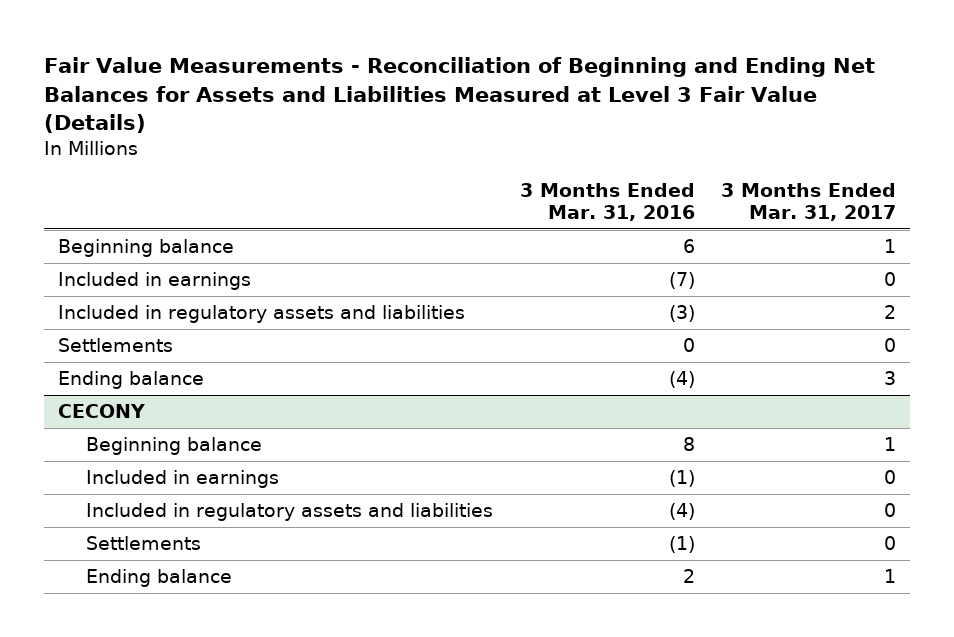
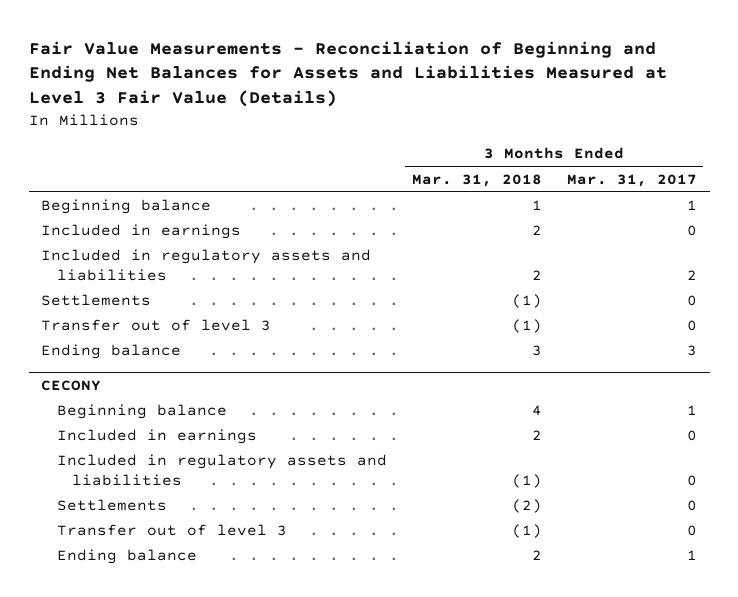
- | 3 Months Ended Mar. 31, 2016 | 3 Months Ended Mar. 31, 2017
+ | 3 Months Ended Mar. 31, 2018 | 3 Months Ended Mar. 31, 2017
+ Transfer out of level 3 | (1) | 0
@ CECONY
+ Transfer out of level 3 | (1) | 0

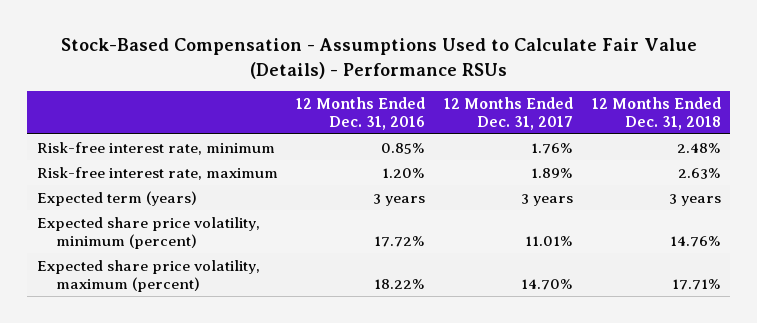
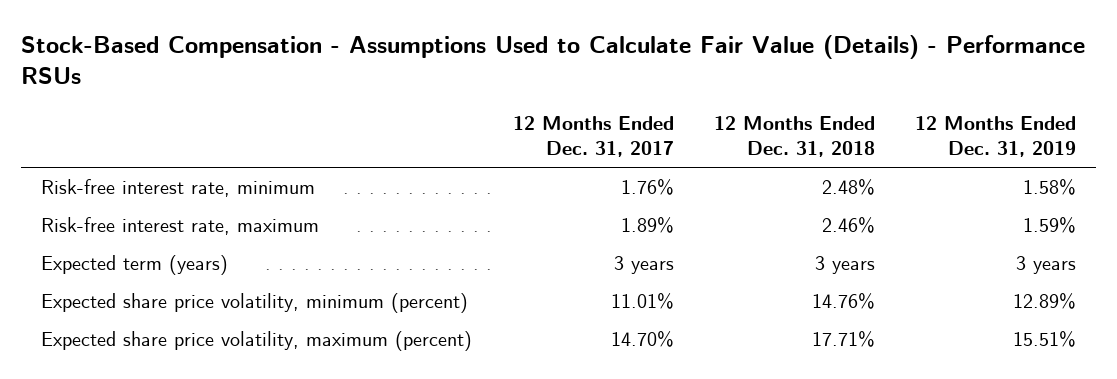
- | 12 Months Ended Dec. 31, 2016 | 12 Months Ended Dec. 31, 2017 | 12 Months Ended Dec. 31, 2018
+ | 12 Months Ended Dec. 31, 2017 | 12 Months Ended Dec. 31, 2018 | 12 Months Ended Dec. 31, 2019
- Risk-free interest rate, maximum | 1.20% | 1.89% | 2.63%
+ Risk-free interest rate, maximum | 1.89% | 2.46% | 1.59%

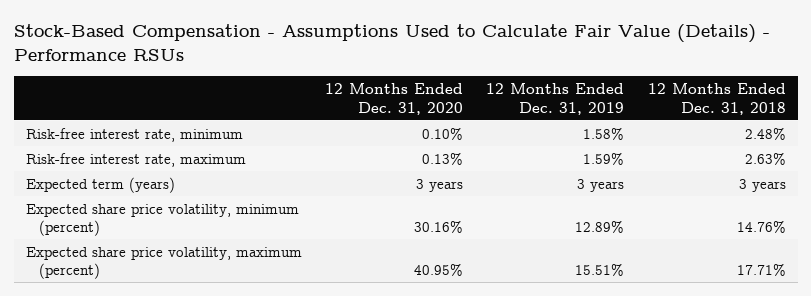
- | 12 Months Ended Dec. 31, 2017 | 12 Months Ended Dec. 31, 2018 | 12 Months Ended Dec. 31, 2019
+ | 12 Months Ended Dec. 31, 2020 | 12 Months Ended Dec. 31, 2019 | 12 Months Ended Dec. 31, 2018
- Risk-free interest rate, maximum | 1.89% | 2.46% | 1.59%
+ Risk-free interest rate, maximum | 0.13% | 1.59% | 2.63%

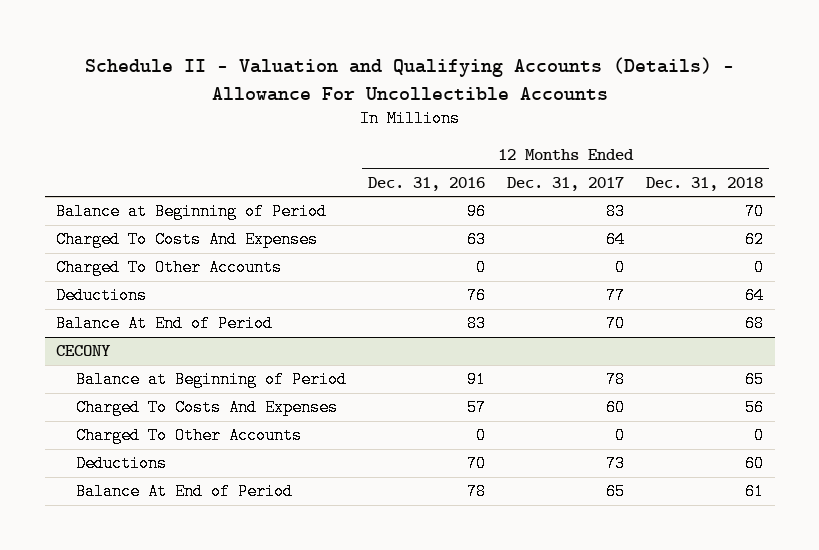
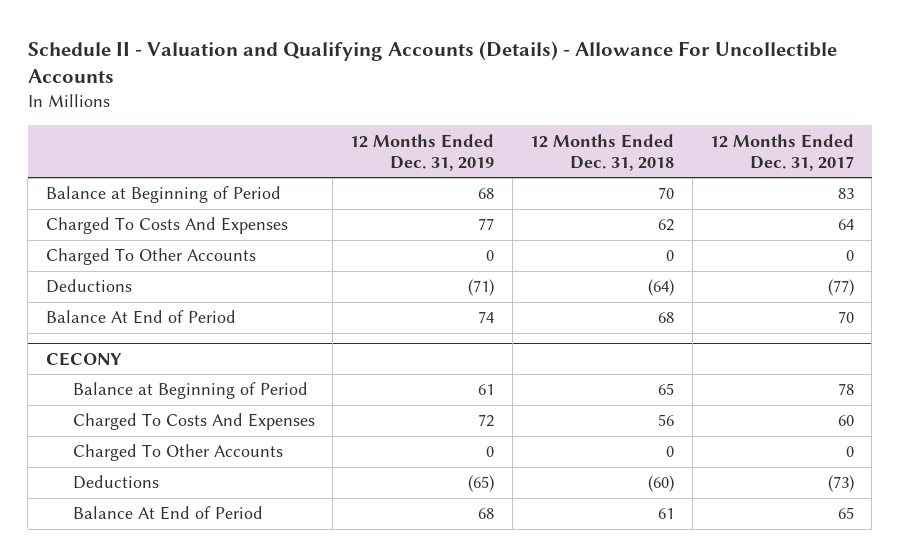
- | 12 Months Ended Dec. 31, 2016 | 12 Months Ended Dec. 31, 2017 | 12 Months Ended Dec. 31, 2018
+ | 12 Months Ended Dec. 31, 2019 | 12 Months Ended Dec. 31, 2018 | 12 Months Ended Dec. 31, 2017
- Deductions | 76 | 77 | 64
+ Deductions | (71) | (64) | (77)
@ CECONY
- Deductions | 70 | 73 | 60
+ Deductions | (65) | (60) | (73)

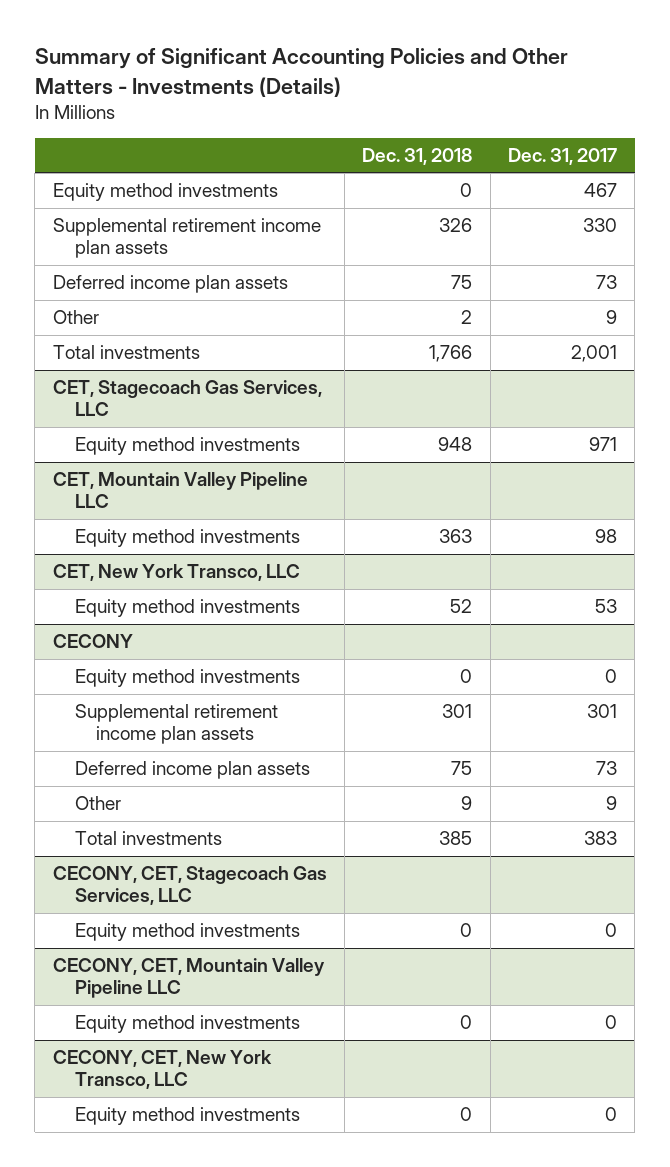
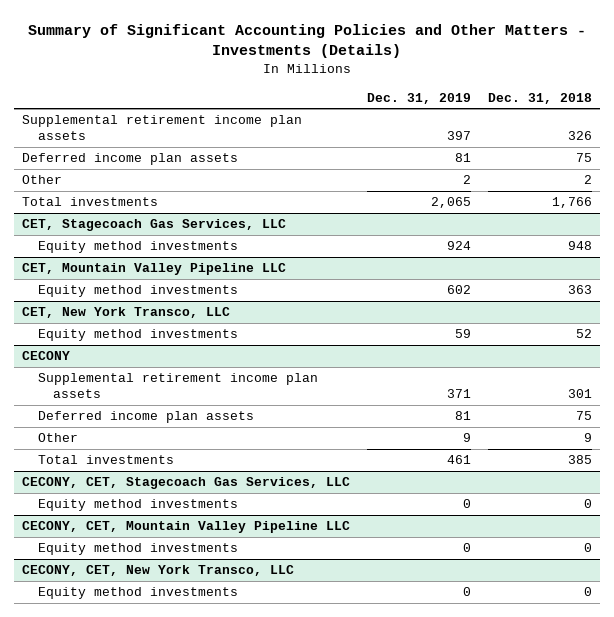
- | Dec. 31, 2018 | Dec. 31, 2017
+ | Dec. 31, 2019 | Dec. 31, 2018
- Equity method investments | 0 | 467
@ CECONY
- Equity method investments | 0 | 0

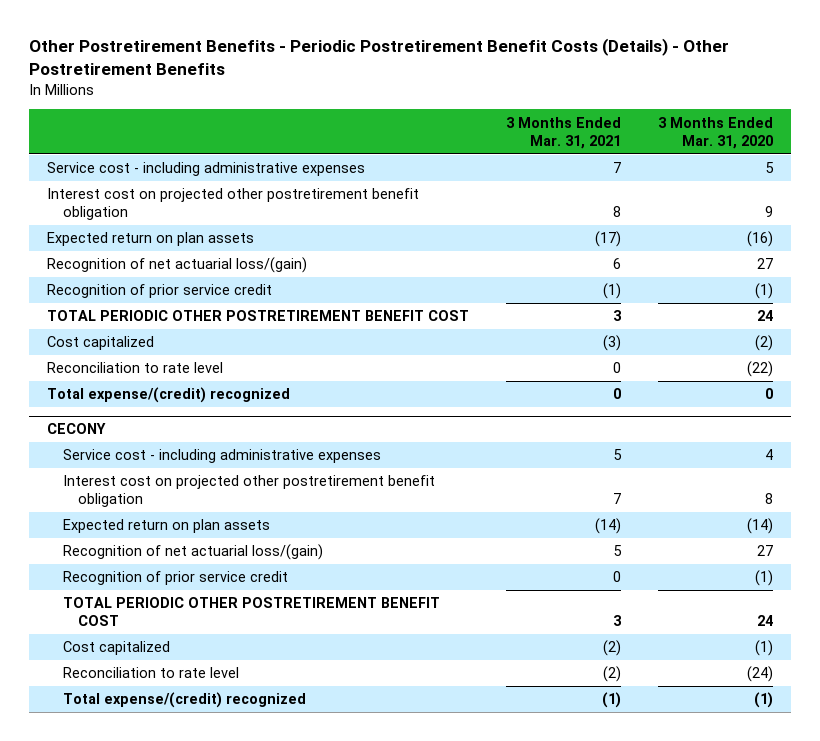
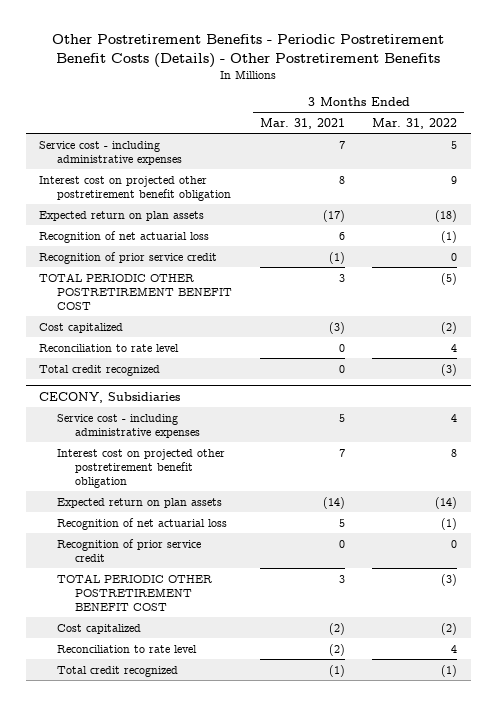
- | 3 Months Ended Mar. 31, 2021 | 3 Months Ended Mar. 31, 2020
+ | 3 Months Ended Mar. 31, 2021 | 3 Months Ended Mar. 31, 2022
- Recognition of net actuarial loss/(gain) | 6 | 27
+ Recognition of net actuarial loss | 6 | (1)
- Total expense/(credit) recognized | 0 | 0
- CECONY
+ Total credit recognized | 0 | (3)
+ CECONY, Subsidiaries
- Recognition of net actuarial loss/(gain) | 5 | 27
+ Recognition of net actuarial loss | 5 | (1)
- Total expense/(credit) recognized | (1) | (1)
+ Total credit recognized | (1) | (1)

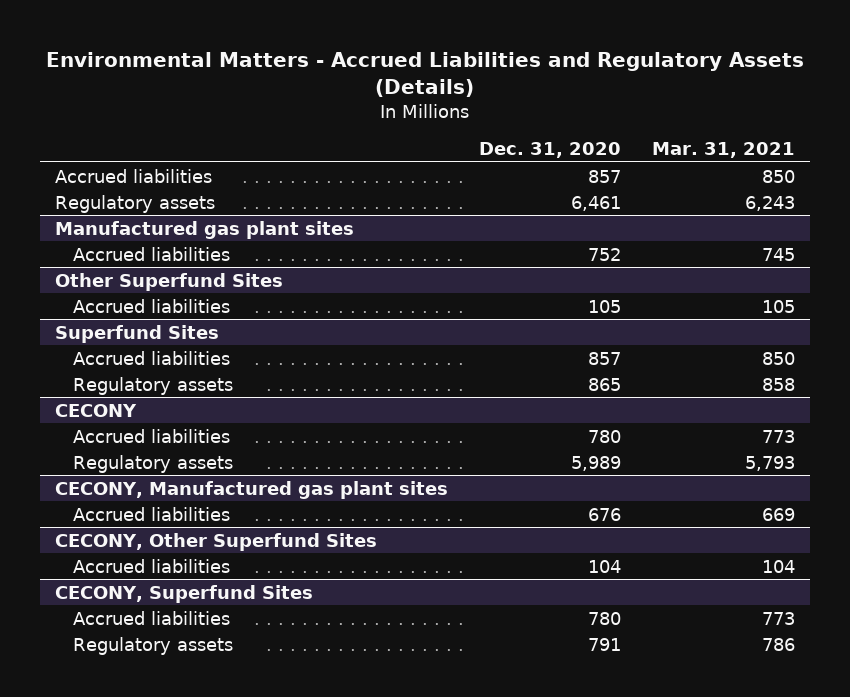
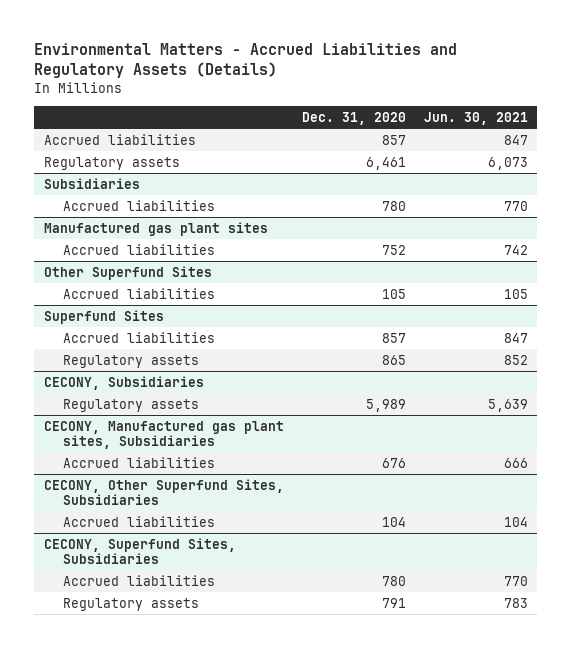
- | Dec. 31, 2020 | Mar. 31, 2021
+ | Dec. 31, 2020 | Jun. 30, 2021
+ Subsidiaries
+ Accrued liabilities | 780 | 770
- CECONY
- Accrued liabilities | 780 | 773
+ CECONY, Subsidiaries
- CECONY, Manufactured gas plant sites
+ CECONY, Manufactured gas plant sites, Subsidiaries
- CECONY, Other Superfund Sites
+ CECONY, Other Superfund Sites, Subsidiaries
- CECONY, Superfund Sites
+ CECONY, Superfund Sites, Subsidiaries

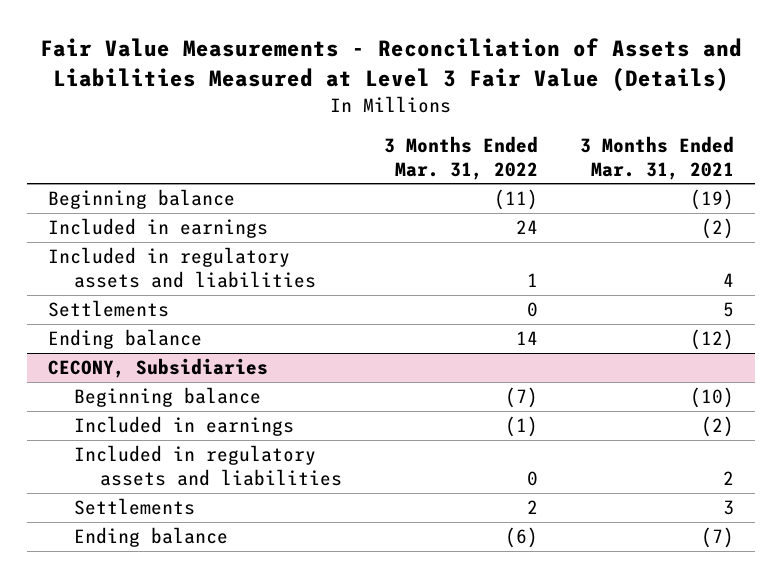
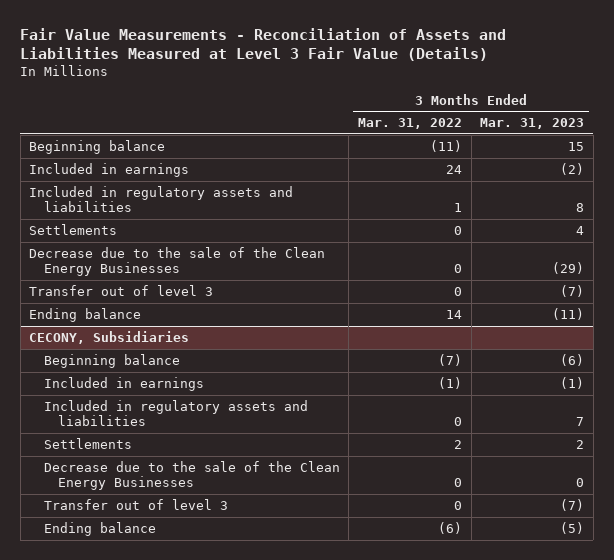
- | 3 Months Ended Mar. 31, 2022 | 3 Months Ended Mar. 31, 2021
+ | 3 Months Ended Mar. 31, 2022 | 3 Months Ended Mar. 31, 2023
+ Decrease due to the sale of the Clean Energy Businesses | 0 | (29)
+ Transfer out of level 3 | 0 | (7)
@ CECONY, Subsidiaries
+ Decrease due to the sale of the Clean Energy Businesses | 0 | 0
+ Transfer out of level 3 | 0 | (7)

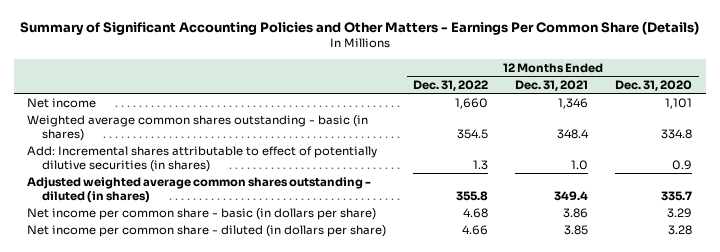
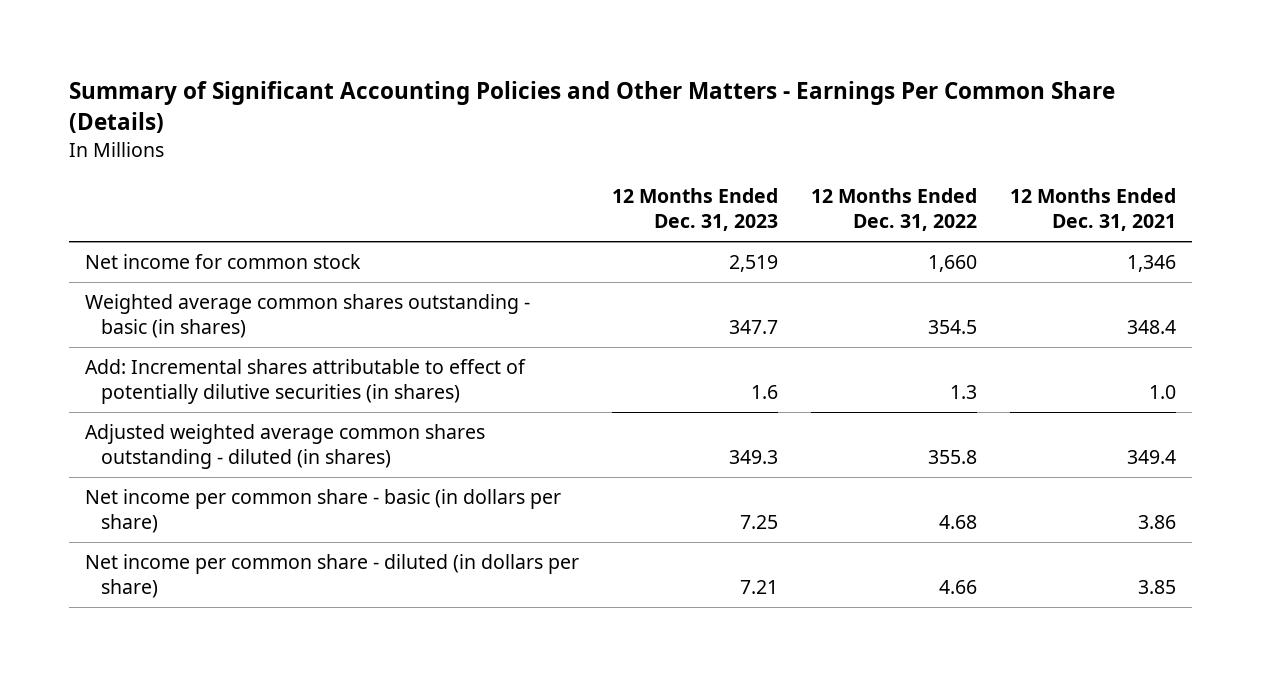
- | 12 Months Ended Dec. 31, 2022 | 12 Months Ended Dec. 31, 2021 | 12 Months Ended Dec. 31, 2020
+ | 12 Months Ended Dec. 31, 2023 | 12 Months Ended Dec. 31, 2022 | 12 Months Ended Dec. 31, 2021
- Net income | 1,660 | 1,346 | 1,101
+ Net income for common stock | 2,519 | 1,660 | 1,346

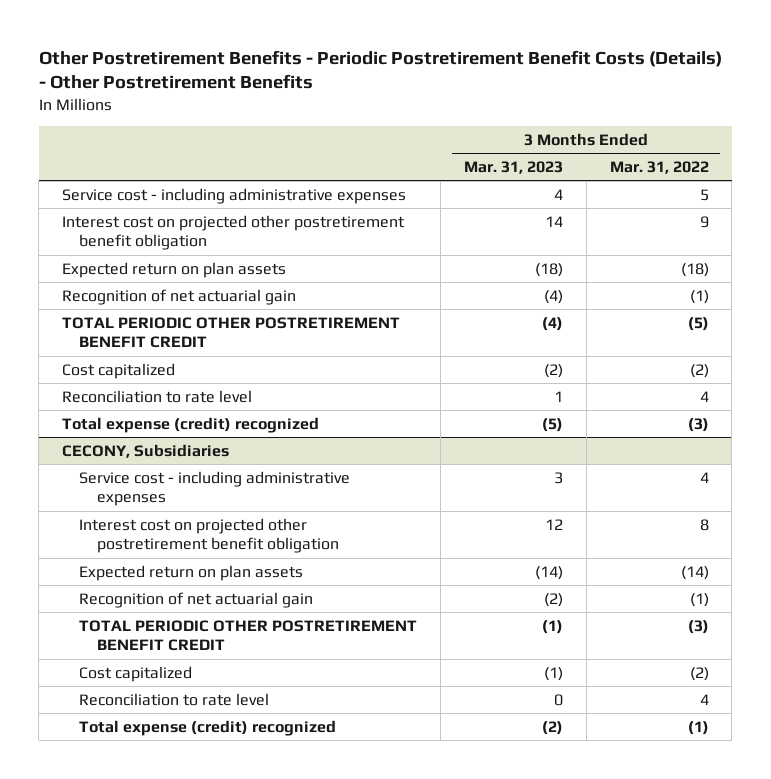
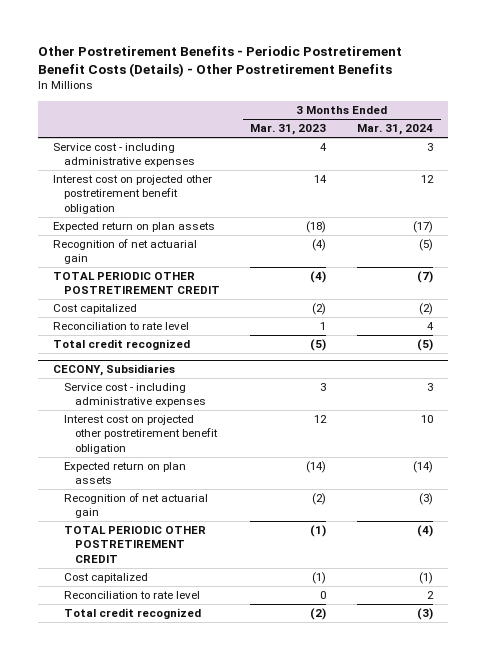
- | 3 Months Ended Mar. 31, 2023 | 3 Months Ended Mar. 31, 2022
+ | 3 Months Ended Mar. 31, 2023 | 3 Months Ended Mar. 31, 2024
- TOTAL PERIODIC OTHER POSTRETIREMENT BENEFIT CREDIT | (4) | (5)
+ TOTAL PERIODIC OTHER POSTRETIREMENT CREDIT | (4) | (7)
- Total expense (credit) recognized | (5) | (3)
+ Total credit recognized | (5) | (5)
@ CECONY, Subsidiaries
- TOTAL PERIODIC OTHER POSTRETIREMENT BENEFIT CREDIT | (1) | (3)
+ TOTAL PERIODIC OTHER POSTRETIREMENT CREDIT | (1) | (4)
- Total expense (credit) recognized | (2) | (1)
+ Total credit recognized | (2) | (3)

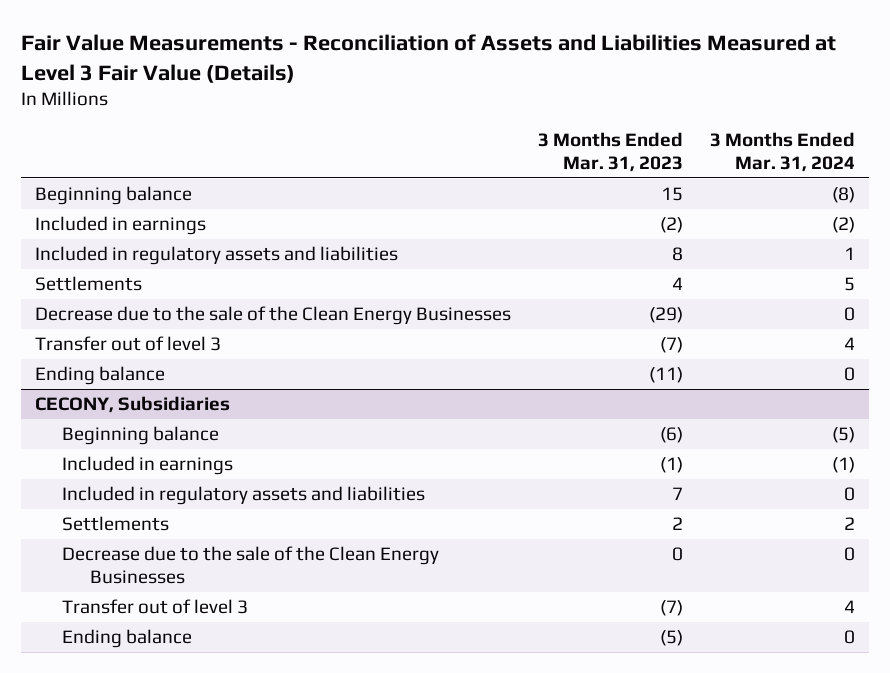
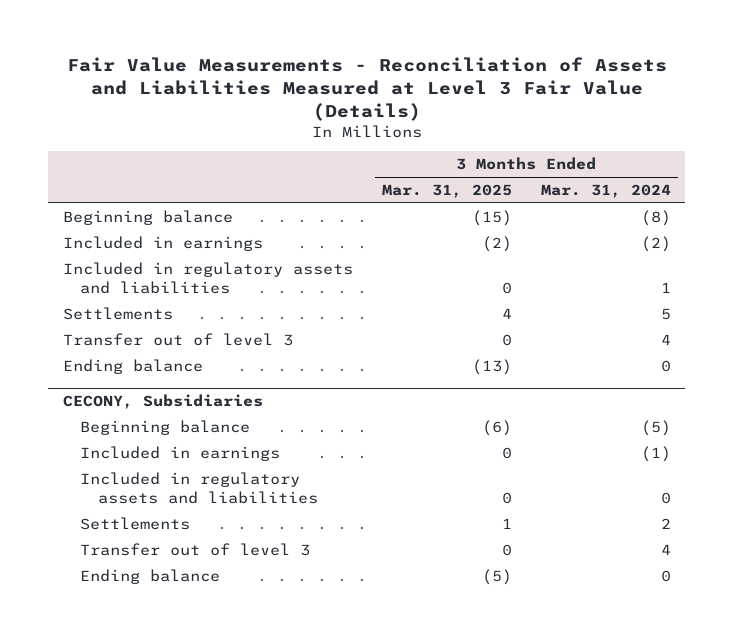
- | 3 Months Ended Mar. 31, 2023 | 3 Months Ended Mar. 31, 2024
+ | 3 Months Ended Mar. 31, 2025 | 3 Months Ended Mar. 31, 2024
- Decrease due to the sale of the Clean Energy Businesses | (29) | 0
@ CECONY, Subsidiaries
- Decrease due to the sale of the Clean Energy Businesses | 0 | 0

